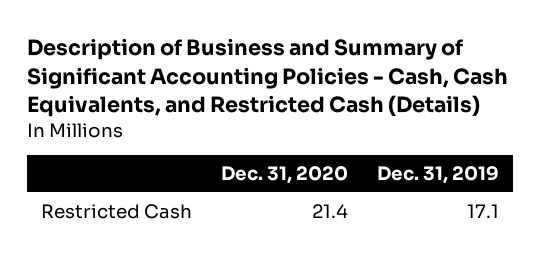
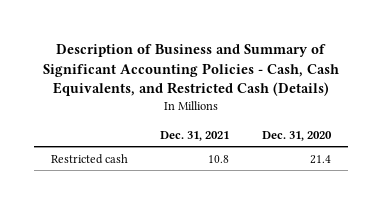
- | Dec. 31, 2020 | Dec. 31, 2019
+ | Dec. 31, 2021 | Dec. 31, 2020
- Restricted Cash | 21.4 | 17.1
+ Restricted cash | 10.8 | 21.4

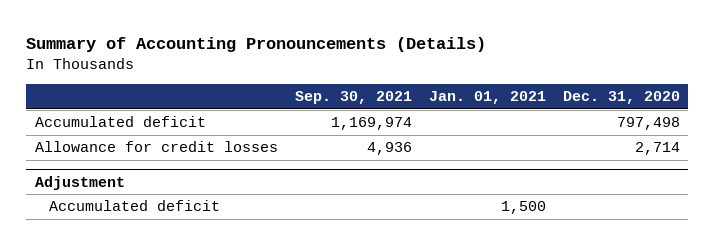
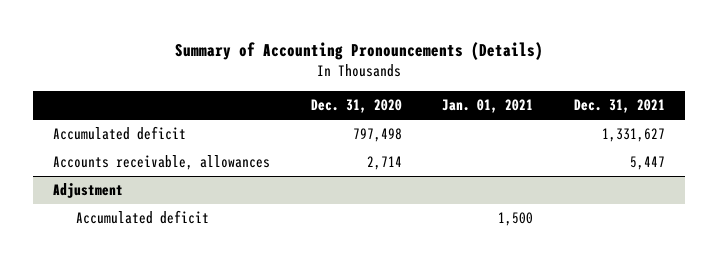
- | Sep. 30, 2021 | Jan. 01, 2021 | Dec. 31, 2020
+ | Dec. 31, 2020 | Jan. 01, 2021 | Dec. 31, 2021
- Allowance for credit losses | 4,936 | | 2,714
+ Accounts receivable, allowances | 2,714 | | 5,447

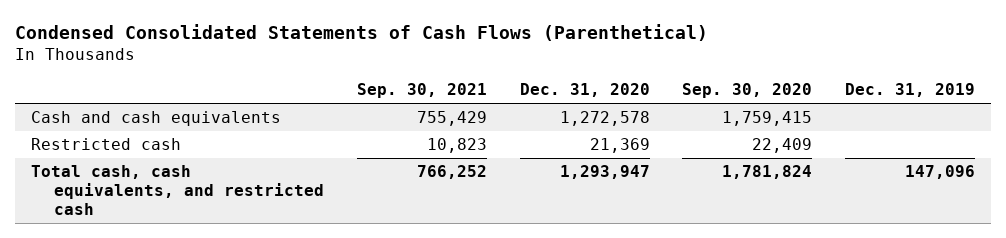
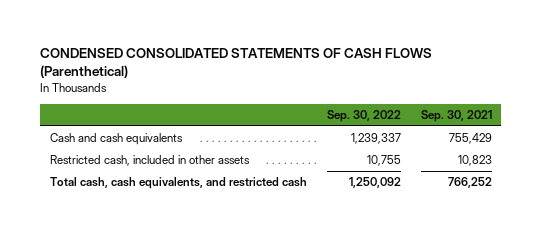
- Condensed Consolidated Statements of Cash Flows (Parenthetical)
+ CONDENSED CONSOLIDATED STATEMENTS OF CASH FLOWS (Parenthetical)
- | Sep. 30, 2021 | Dec. 31, 2020 | Sep. 30, 2020 | Dec. 31, 2019
+ | Sep. 30, 2022 | Sep. 30, 2021
- Restricted cash | 10,823 | 21,369 | 22,409 |
+ Restricted cash, included in other assets | 10,755 | 10,823

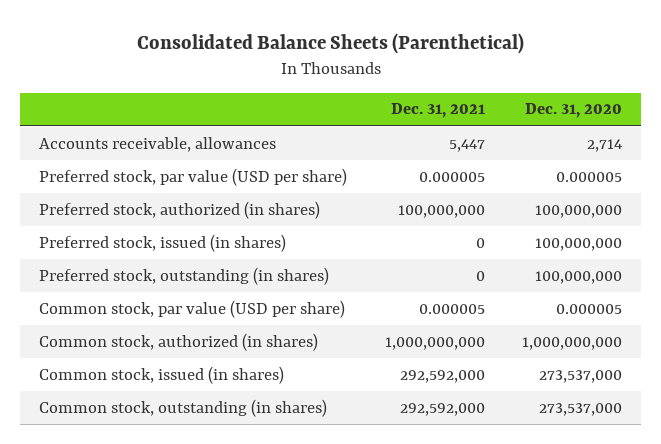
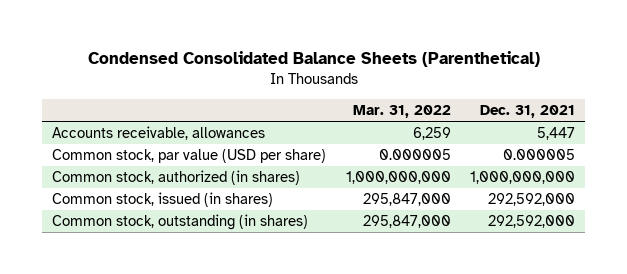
- Consolidated Balance Sheets (Parenthetical)
+ Condensed Consolidated Balance Sheets (Parenthetical)
- | Dec. 31, 2021 | Dec. 31, 2020
+ | Mar. 31, 2022 | Dec. 31, 2021
- Preferred stock, par value (USD per share) | 0.000005 | 0.000005
- Preferred stock, authorized (in shares) | 100,000,000 | 100,000,000
- Preferred stock, issued (in shares) | 0 | 100,000,000
- Preferred stock, outstanding (in shares) | 0 | 100,000,000

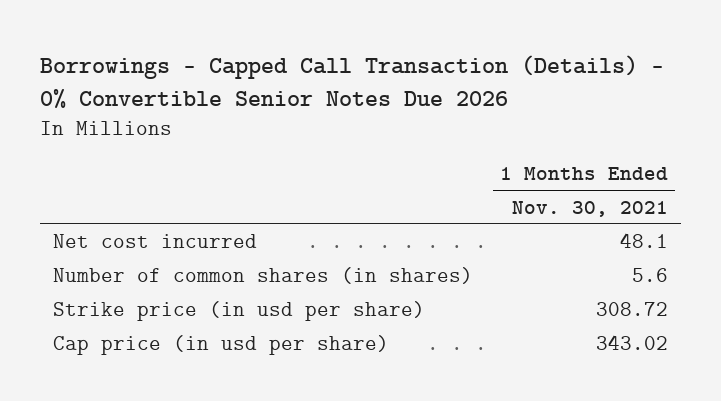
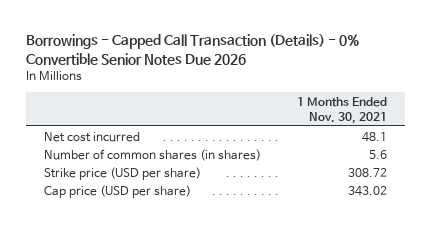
- Strike price (in usd per share) | 308.72
- Cap price (in usd per share) | 343.02
+ Strike price (USD per share) | 308.72
+ Cap price (USD per share) | 343.02

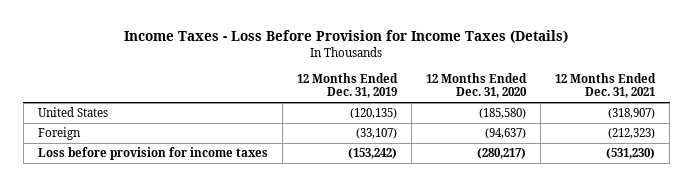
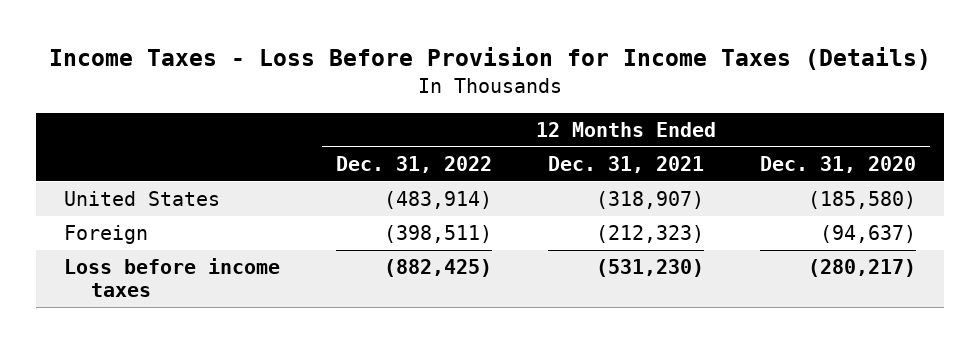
- | 12 Months Ended Dec. 31, 2019 | 12 Months Ended Dec. 31, 2020 | 12 Months Ended Dec. 31, 2021
+ | 12 Months Ended Dec. 31, 2022 | 12 Months Ended Dec. 31, 2021 | 12 Months Ended Dec. 31, 2020
- Loss before provision for income taxes | (153,242) | (280,217) | (531,230)
+ Loss before income taxes | (882,425) | (531,230) | (280,217)

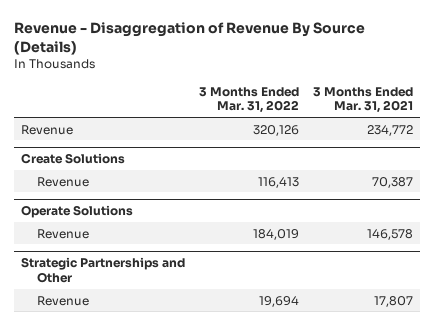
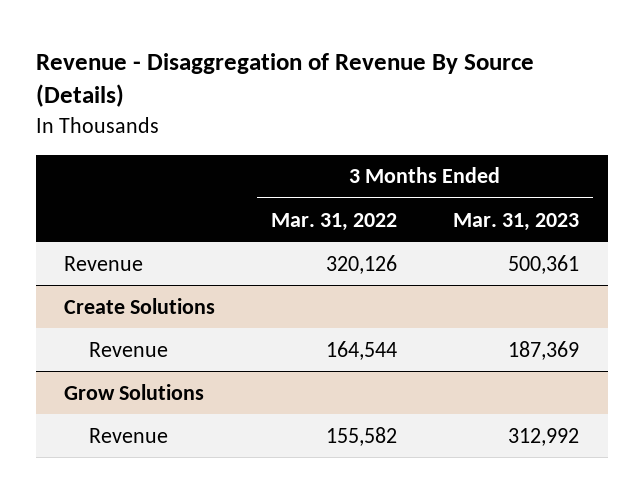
- | 3 Months Ended Mar. 31, 2022 | 3 Months Ended Mar. 31, 2021
+ | 3 Months Ended Mar. 31, 2022 | 3 Months Ended Mar. 31, 2023
@ Create Solutions
- Revenue | 116,413 | 70,387
- Operate Solutions
- Revenue | 184,019 | 146,578
- Strategic Partnerships and Other
- Revenue | 19,694 | 17,807
@ Create Solutions
+ Revenue | 164,544 | 187,369
+ Grow Solutions
+ Revenue | 155,582 | 312,992

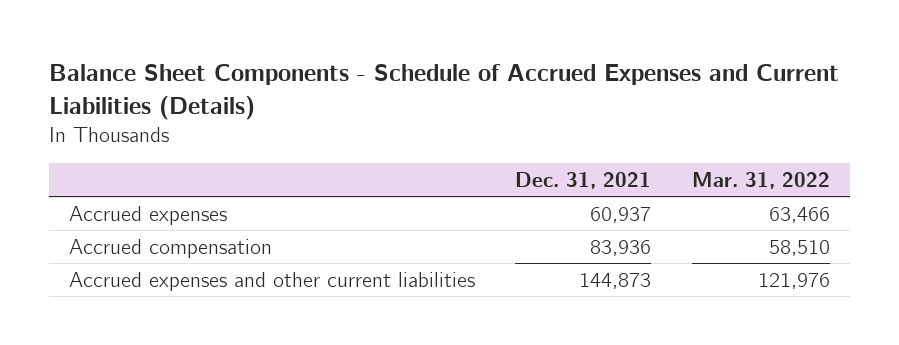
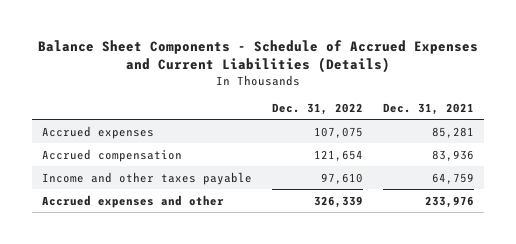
- | Dec. 31, 2021 | Mar. 31, 2022
+ | Dec. 31, 2022 | Dec. 31, 2021
- Accrued expenses | 60,937 | 63,466
+ Accrued expenses | 107,075 | 85,281
- Accrued expenses and other current liabilities | 144,873 | 121,976
+ Income and other taxes payable | 97,610 | 64,759
+ Accrued expenses and other | 326,339 | 233,976

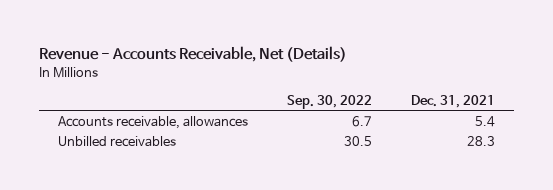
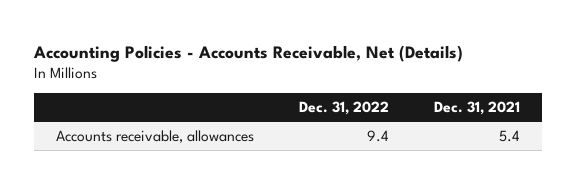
- Revenue - Accounts Receivable, Net (Details)
+ Accounting Policies - Accounts Receivable, Net (Details)
- | Sep. 30, 2022 | Dec. 31, 2021
+ | Dec. 31, 2022 | Dec. 31, 2021
- Unbilled receivables | 30.5 | 28.3

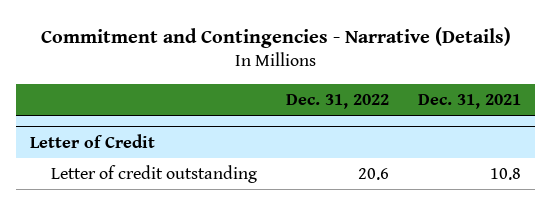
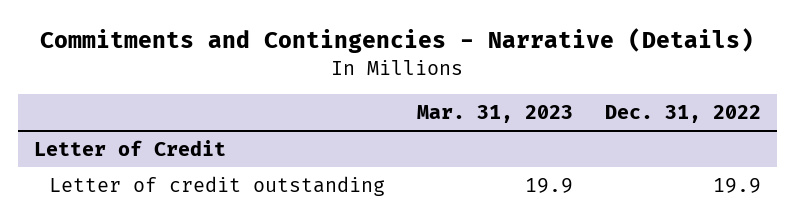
- Commitment and Contingencies - Narrative (Details)
+ Commitments and Contingencies - Narrative (Details)
- | Dec. 31, 2022 | Dec. 31, 2021
+ | Mar. 31, 2023 | Dec. 31, 2022
@ Letter of Credit
- Letter of credit outstanding | 20.6 | 10.8
+ Letter of credit outstanding | 19.9 | 19.9

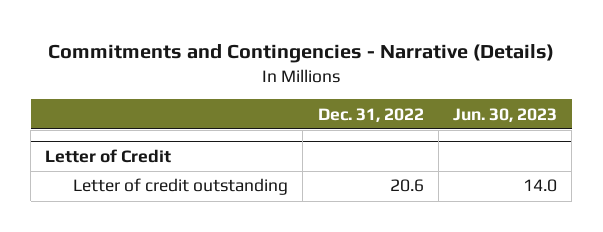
- | Mar. 31, 2023 | Dec. 31, 2022
+ | Dec. 31, 2022 | Jun. 30, 2023
@ Letter of Credit
- Letter of credit outstanding | 19.9 | 19.9
+ Letter of credit outstanding | 20.6 | 14.0

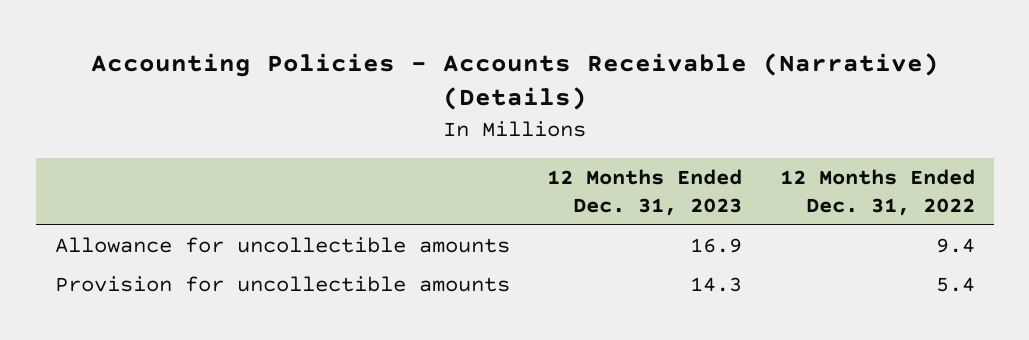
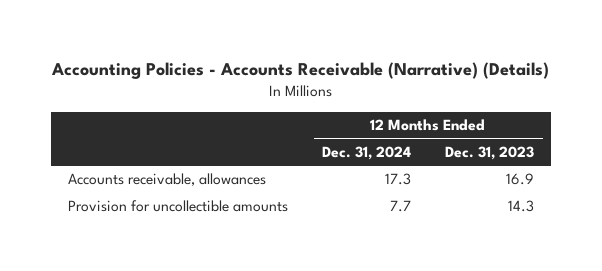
- | 12 Months Ended Dec. 31, 2023 | 12 Months Ended Dec. 31, 2022
+ | 12 Months Ended Dec. 31, 2024 | 12 Months Ended Dec. 31, 2023
- Allowance for uncollectible amounts | 16.9 | 9.4
+ Accounts receivable, allowances | 17.3 | 16.9

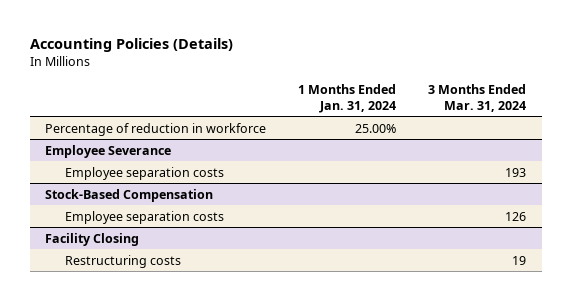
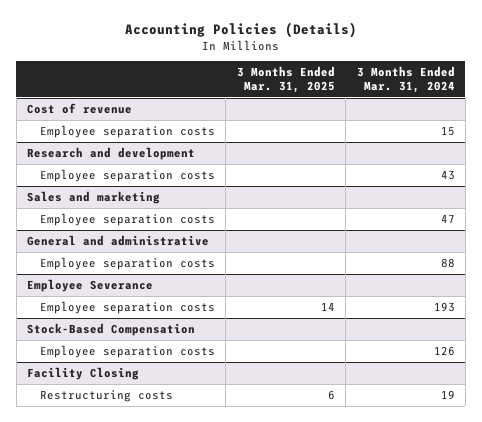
- | 1 Months Ended Jan. 31, 2024 | 3 Months Ended Mar. 31, 2024
+ | 3 Months Ended Mar. 31, 2025 | 3 Months Ended Mar. 31, 2024
- Percentage of reduction in workforce | 25.00% |
+ Cost of revenue
+ Employee separation costs | | 15
+ Research and development
+ Employee separation costs | | 43
+ Sales and marketing
+ Employee separation costs | | 47
+ General and administrative
+ Employee separation costs | | 88

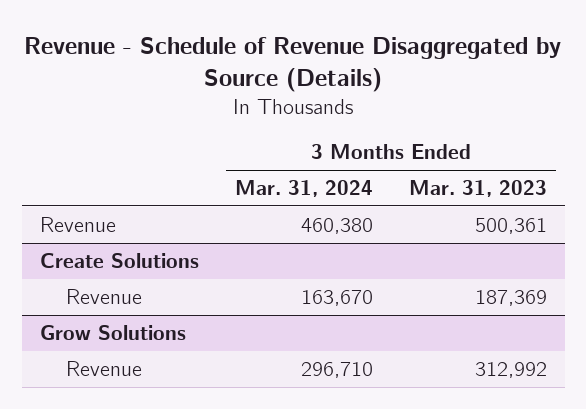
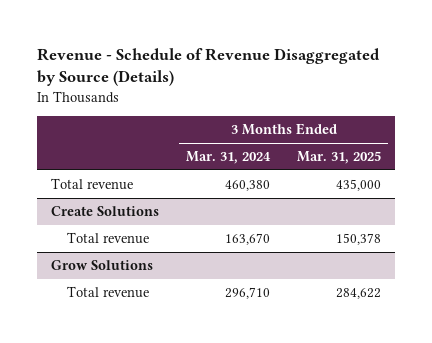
- | 3 Months Ended Mar. 31, 2024 | 3 Months Ended Mar. 31, 2023
+ | 3 Months Ended Mar. 31, 2024 | 3 Months Ended Mar. 31, 2025
- Revenue | 460,380 | 500,361
+ Total revenue | 460,380 | 435,000
@ Create Solutions
- Revenue | 163,670 | 187,369
+ Total revenue | 163,670 | 150,378
@ Grow Solutions
- Revenue | 296,710 | 312,992
+ Total revenue | 296,710 | 284,622

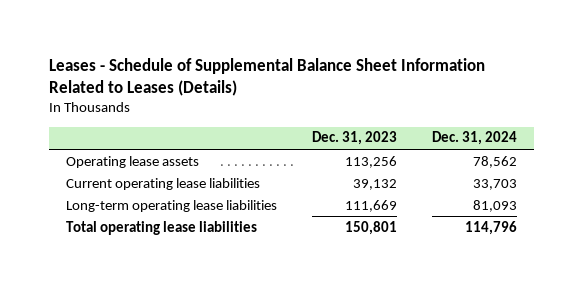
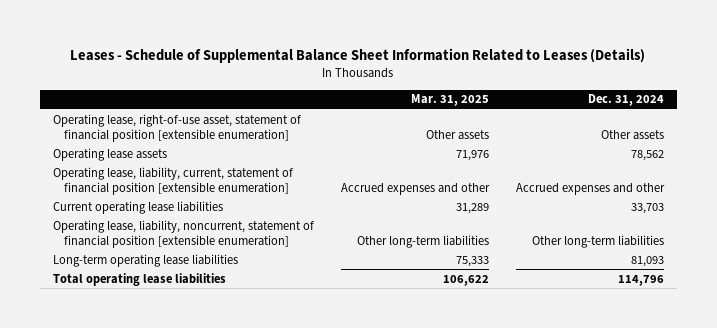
- | Dec. 31, 2023 | Dec. 31, 2024
+ | Mar. 31, 2025 | Dec. 31, 2024
+ Operating lease, right-of-use asset, statement of financial position [extensible enumeration] | Other assets | Other assets
+ Operating lease, liability, current, statement of financial position [extensible enumeration] | Accrued expenses and other | Accrued expenses and other
+ Operating lease, liability, noncurrent, statement of financial position [extensible enumeration] | Other long-term liabilities | Other long-term liabilities

